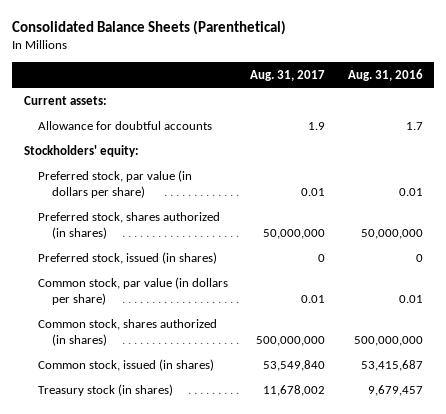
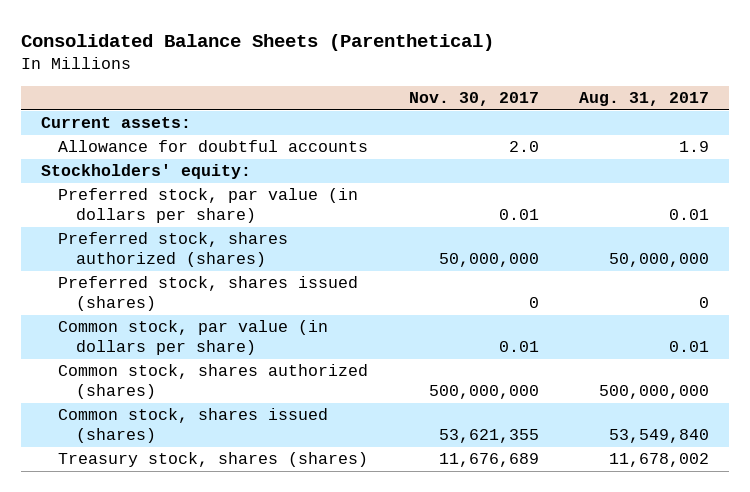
- | Aug. 31, 2017 | Aug. 31, 2016
+ | Nov. 30, 2017 | Aug. 31, 2017
- Preferred stock, shares authorized (in shares) | 50,000,000 | 50,000,000
- Preferred stock, issued (in shares) | 0 | 0
+ Preferred stock, shares authorized (shares) | 50,000,000 | 50,000,000
+ Preferred stock, shares issued (shares) | 0 | 0
- Common stock, shares authorized (in shares) | 500,000,000 | 500,000,000
- Common stock, issued (in shares) | 53,549,840 | 53,415,687
- Treasury stock (in shares) | 11,678,002 | 9,679,457
+ Common stock, shares authorized (shares) | 500,000,000 | 500,000,000
+ Common stock, shares issued (shares) | 53,621,355 | 53,549,840
+ Treasury stock, shares (shares) | 11,676,689 | 11,678,002

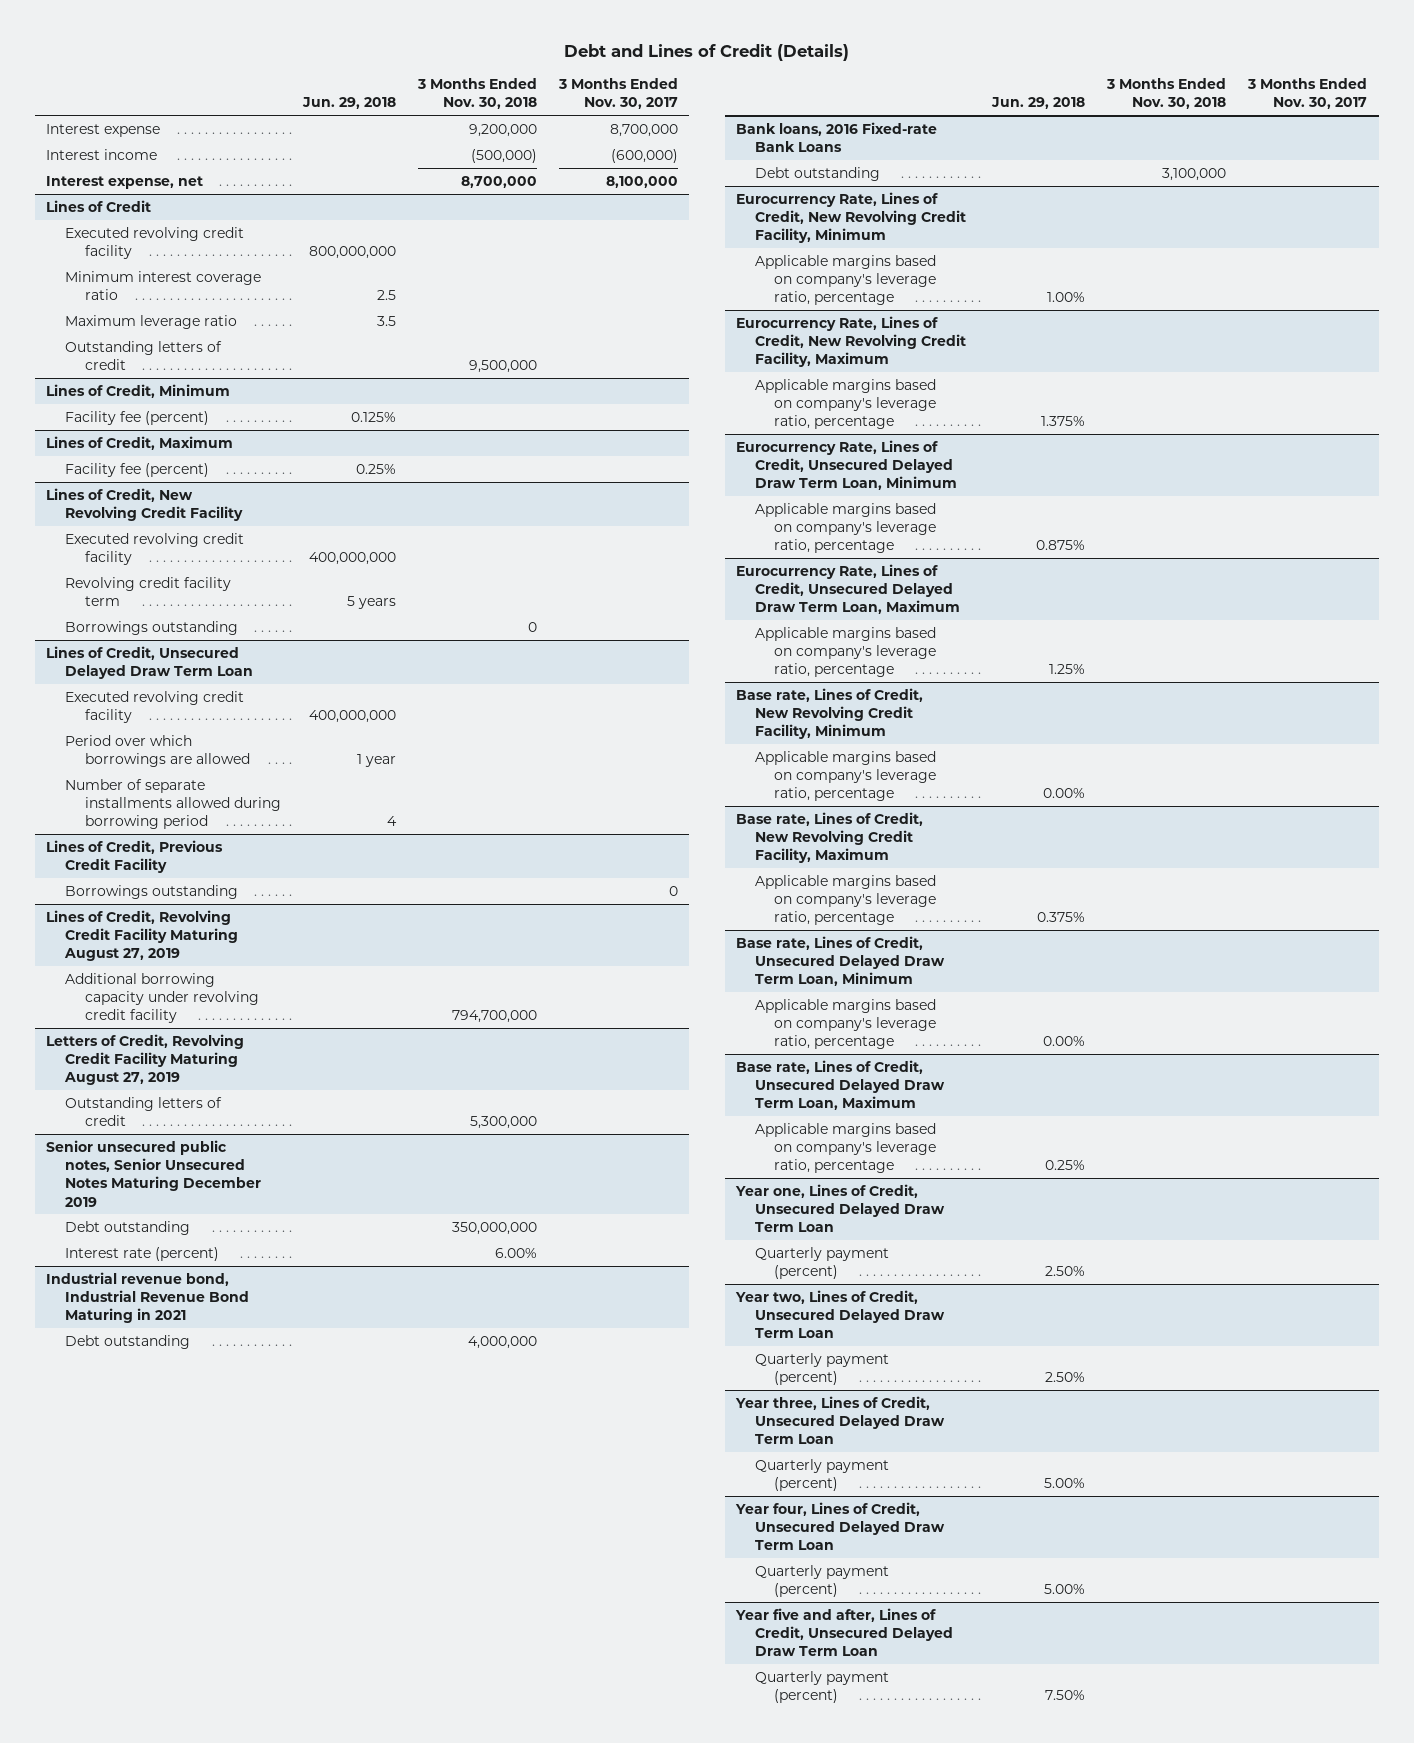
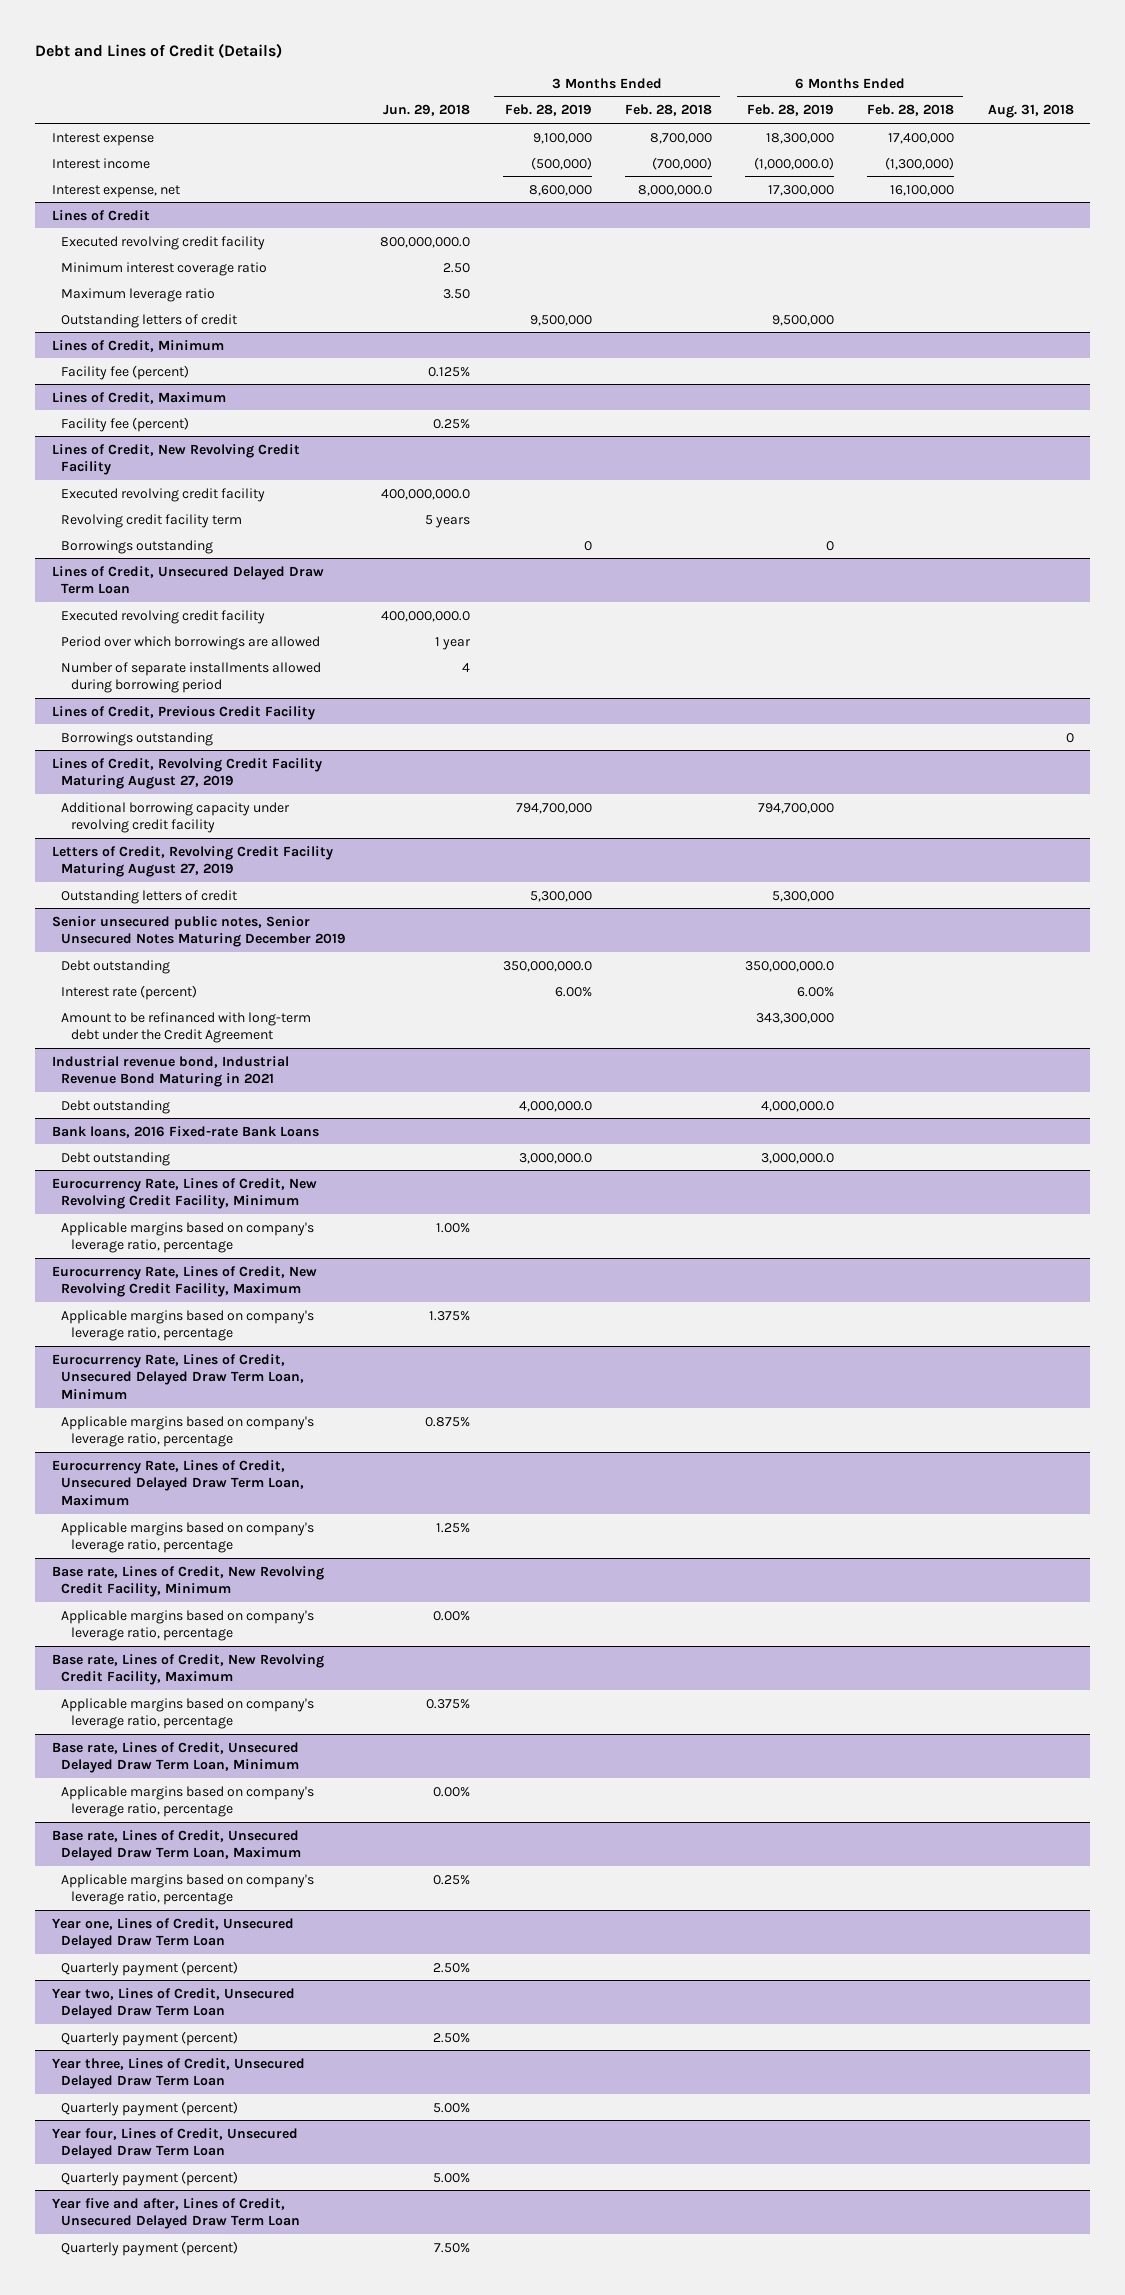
- | Jun. 29, 2018 | 3 Months Ended Nov. 30, 2018 | 3 Months Ended Nov. 30, 2017
+ | Jun. 29, 2018 | 3 Months Ended Feb. 28, 2019 | 3 Months Ended Feb. 28, 2018 | 6 Months Ended Feb. 28, 2019 | 6 Months Ended Feb. 28, 2018 | Aug. 31, 2018
@ Lines of Credit
- Executed revolving credit facility | 800,000,000 | |
- Minimum interest coverage ratio | 2.5 | |
- Maximum leverage ratio | 3.5 | |
+ Executed revolving credit facility | 800,000,000.0 | | | | |
+ Minimum interest coverage ratio | 2.50 | | | | |
+ Maximum leverage ratio | 3.50 | | | | |
@ Lines of Credit, New Revolving Credit Facility
- Executed revolving credit facility | 400,000,000 | |
+ Executed revolving credit facility | 400,000,000.0 | | | | |
@ Lines of Credit, Unsecured Delayed Draw Term Loan
- Executed revolving credit facility | 400,000,000 | |
+ Executed revolving credit facility | 400,000,000.0 | | | | |
@ Senior unsecured public notes, Senior Unsecured Notes Maturing December 2019
+ Amount to be refinanced with long-term debt under the Credit Agreement | | | | 343,300,000 | |

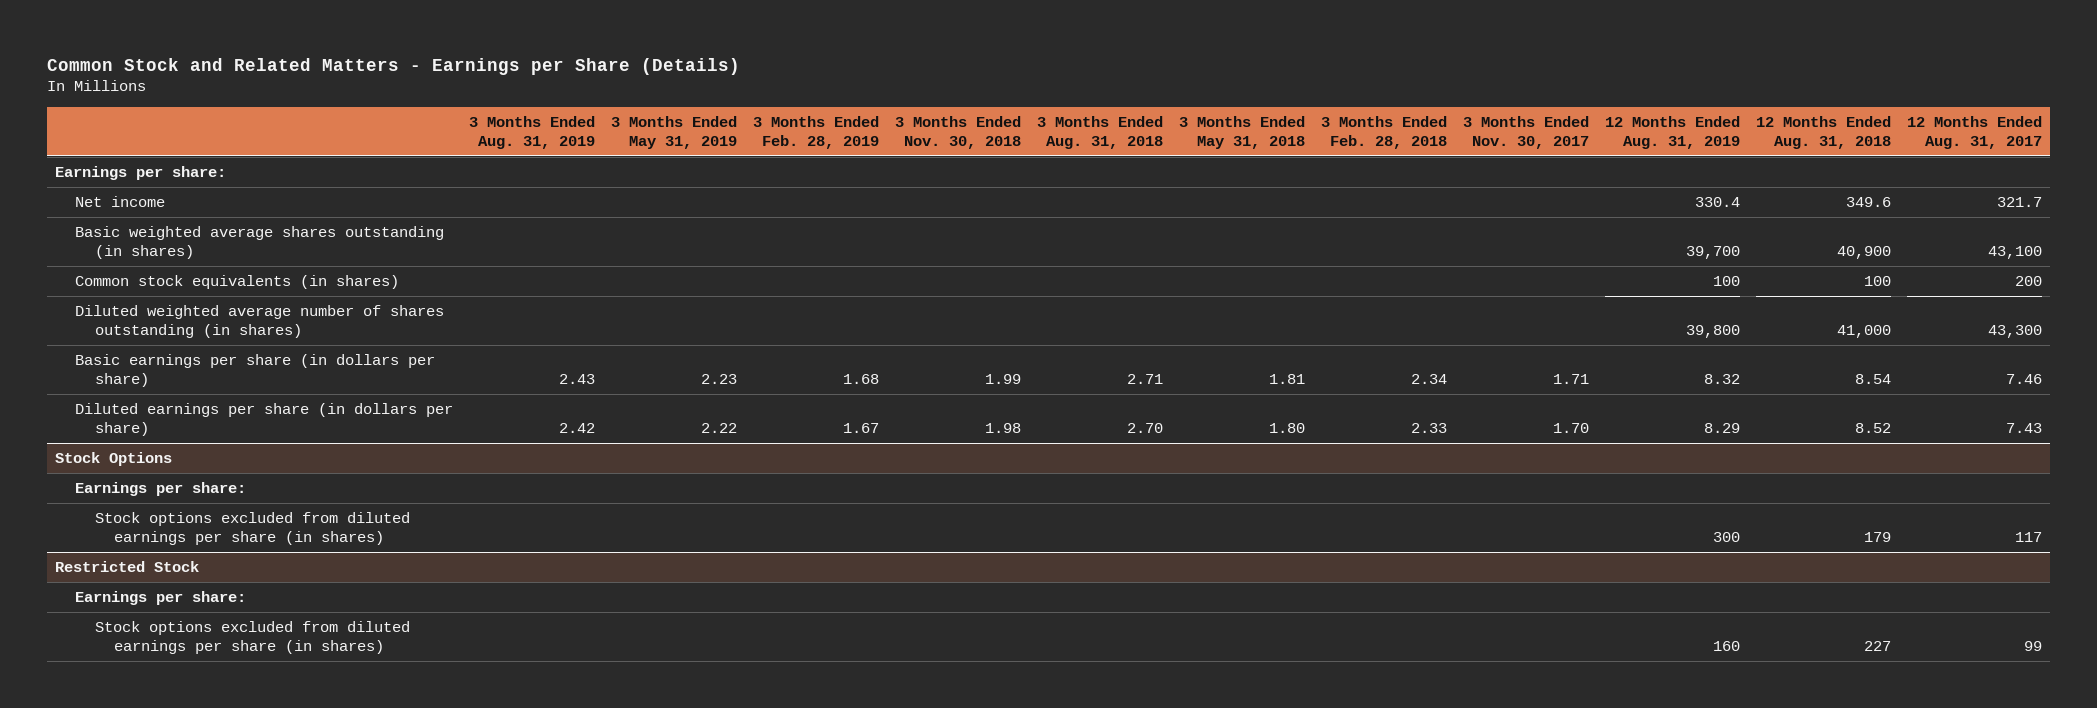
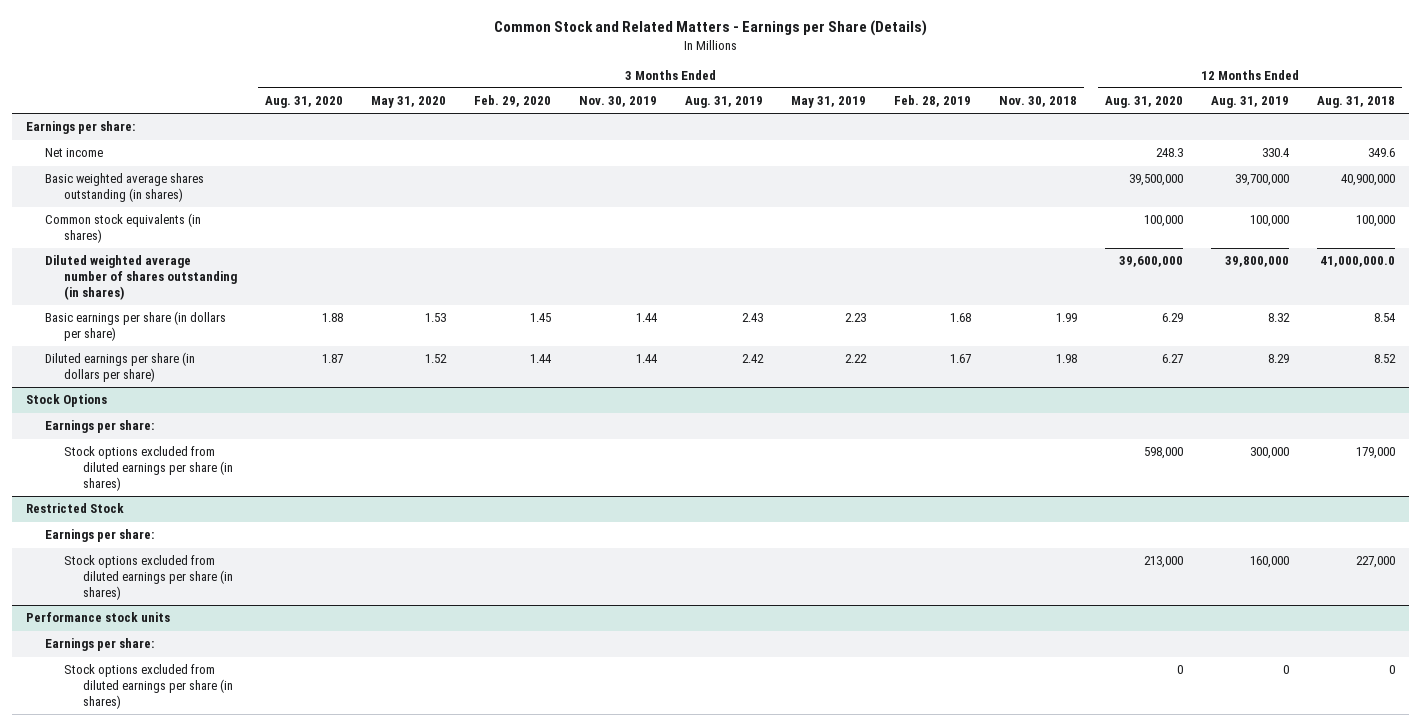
- | 3 Months Ended Aug. 31, 2019 | 3 Months Ended May 31, 2019 | 3 Months Ended Feb. 28, 2019 | 3 Months Ended Nov. 30, 2018 | 3 Months Ended Aug. 31, 2018 | 3 Months Ended May 31, 2018 | 3 Months Ended Feb. 28, 2018 | 3 Months Ended Nov. 30, 2017 | 12 Months Ended Aug. 31, 2019 | 12 Months Ended Aug. 31, 2018 | 12 Months Ended Aug. 31, 2017
+ | 3 Months Ended Aug. 31, 2020 | 3 Months Ended May 31, 2020 | 3 Months Ended Feb. 29, 2020 | 3 Months Ended Nov. 30, 2019 | 3 Months Ended Aug. 31, 2019 | 3 Months Ended May 31, 2019 | 3 Months Ended Feb. 28, 2019 | 3 Months Ended Nov. 30, 2018 | 12 Months Ended Aug. 31, 2020 | 12 Months Ended Aug. 31, 2019 | 12 Months Ended Aug. 31, 2018
- Basic weighted average shares outstanding (in shares) | | | | | | | | | 39,700 | 40,900 | 43,100
- Common stock equivalents (in shares) | | | | | | | | | 100 | 100 | 200
- Diluted weighted average number of shares outstanding (in shares) | | | | | | | | | 39,800 | 41,000 | 43,300
+ Basic weighted average shares outstanding (in shares) | | | | | | | | | 39,500,000 | 39,700,000 | 40,900,000
+ Common stock equivalents (in shares) | | | | | | | | | 100,000 | 100,000 | 100,000
+ Diluted weighted average number of shares outstanding (in shares) | | | | | | | | | 39,600,000 | 39,800,000 | 41,000,000.0
@ Stock Options
- Stock options excluded from diluted earnings per share (in shares) | | | | | | | | | 300 | 179 | 117
+ Stock options excluded from diluted earnings per share (in shares) | | | | | | | | | 598,000 | 300,000 | 179,000
@ Restricted Stock
- Stock options excluded from diluted earnings per share (in shares) | | | | | | | | | 160 | 227 | 99
+ Stock options excluded from diluted earnings per share (in shares) | | | | | | | | | 213,000 | 160,000 | 227,000
+ Performance stock units
+ Earnings per share:
+ Stock options excluded from diluted earnings per share (in shares) | | | | | | | | | 0 | 0 | 0

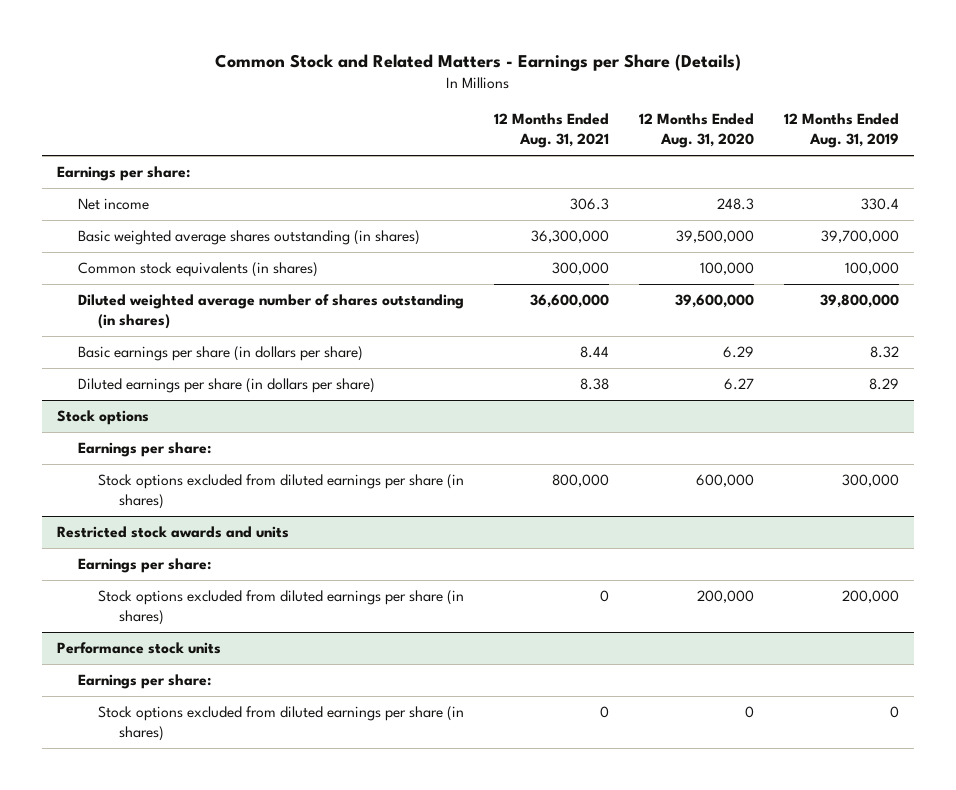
- | 3 Months Ended Aug. 31, 2020 | 3 Months Ended May 31, 2020 | 3 Months Ended Feb. 29, 2020 | 3 Months Ended Nov. 30, 2019 | 3 Months Ended Aug. 31, 2019 | 3 Months Ended May 31, 2019 | 3 Months Ended Feb. 28, 2019 | 3 Months Ended Nov. 30, 2018 | 12 Months Ended Aug. 31, 2020 | 12 Months Ended Aug. 31, 2019 | 12 Months Ended Aug. 31, 2018
+ | 12 Months Ended Aug. 31, 2021 | 12 Months Ended Aug. 31, 2020 | 12 Months Ended Aug. 31, 2019
- Stock Options
+ Stock options
- Stock options excluded from diluted earnings per share (in shares) | | | | | | | | | 598,000 | 300,000 | 179,000
- Restricted Stock
+ Stock options excluded from diluted earnings per share (in shares) | 800,000 | 600,000 | 300,000
+ Restricted stock awards and units
- Stock options excluded from diluted earnings per share (in shares) | | | | | | | | | 213,000 | 160,000 | 227,000
+ Stock options excluded from diluted earnings per share (in shares) | 0 | 200,000 | 200,000

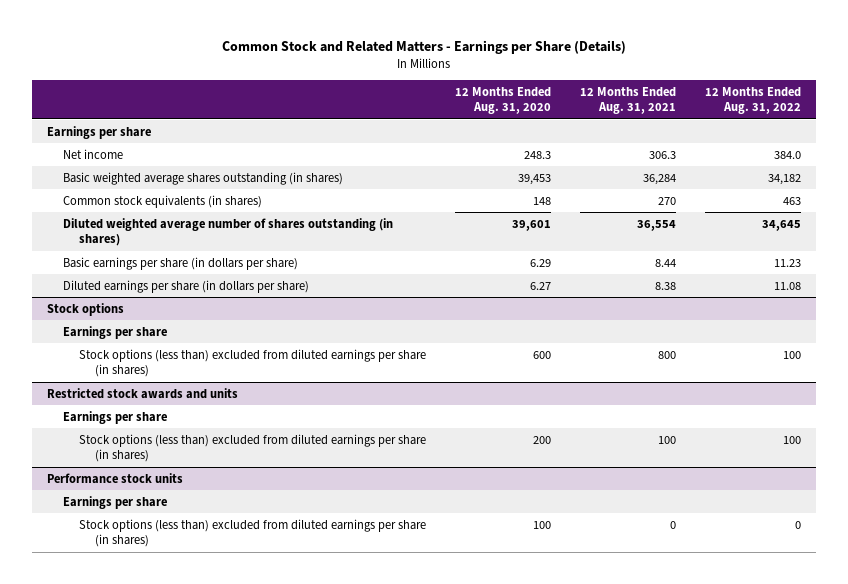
- | 12 Months Ended Aug. 31, 2021 | 12 Months Ended Aug. 31, 2020 | 12 Months Ended Aug. 31, 2019
+ | 12 Months Ended Aug. 31, 2020 | 12 Months Ended Aug. 31, 2021 | 12 Months Ended Aug. 31, 2022
- Earnings per share:
+ Earnings per share
- Basic weighted average shares outstanding (in shares) | 36,300,000 | 39,500,000 | 39,700,000
- Common stock equivalents (in shares) | 300,000 | 100,000 | 100,000
- Diluted weighted average number of shares outstanding (in shares) | 36,600,000 | 39,600,000 | 39,800,000
+ Basic weighted average shares outstanding (in shares) | 39,453 | 36,284 | 34,182
+ Common stock equivalents (in shares) | 148 | 270 | 463
+ Diluted weighted average number of shares outstanding (in shares) | 39,601 | 36,554 | 34,645
@ Stock options
- Earnings per share:
- Stock options excluded from diluted earnings per share (in shares) | 800,000 | 600,000 | 300,000
+ Earnings per share
+ Stock options (less than) excluded from diluted earnings per share (in shares) | 600 | 800 | 100
@ Restricted stock awards and units
- Earnings per share:
- Stock options excluded from diluted earnings per share (in shares) | 0 | 200,000 | 200,000
+ Earnings per share
+ Stock options (less than) excluded from diluted earnings per share (in shares) | 200 | 100 | 100
@ Performance stock units
- Earnings per share:
- Stock options excluded from diluted earnings per share (in shares) | 0 | 0 | 0
+ Earnings per share
+ Stock options (less than) excluded from diluted earnings per share (in shares) | 100 | 0 | 0

